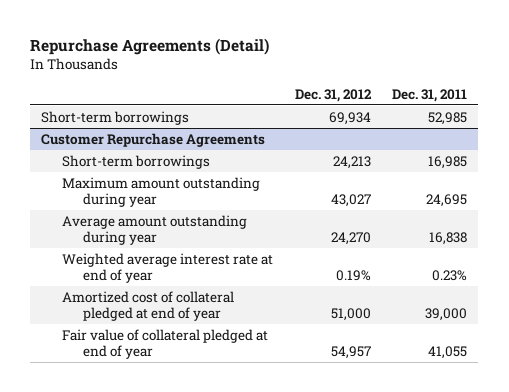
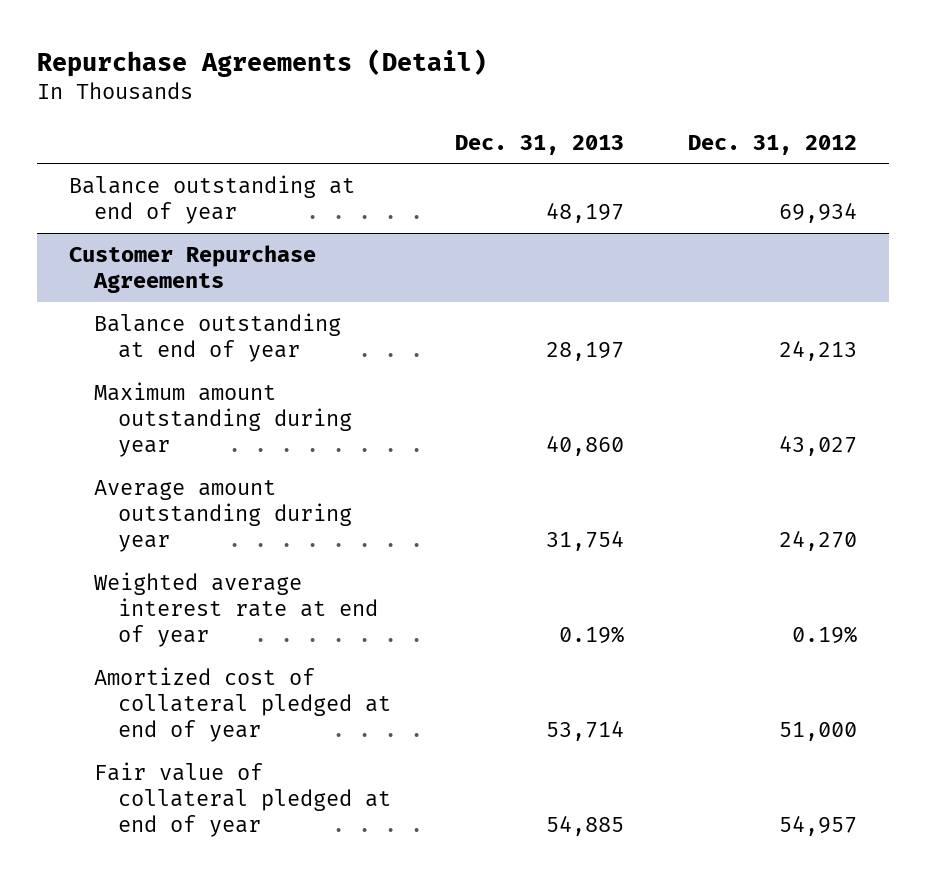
- | Dec. 31, 2012 | Dec. 31, 2011
+ | Dec. 31, 2013 | Dec. 31, 2012
- Short-term borrowings | 69,934 | 52,985
+ Balance outstanding at end of year | 48,197 | 69,934
@ Customer Repurchase Agreements
- Short-term borrowings | 24,213 | 16,985
+ Balance outstanding at end of year | 28,197 | 24,213

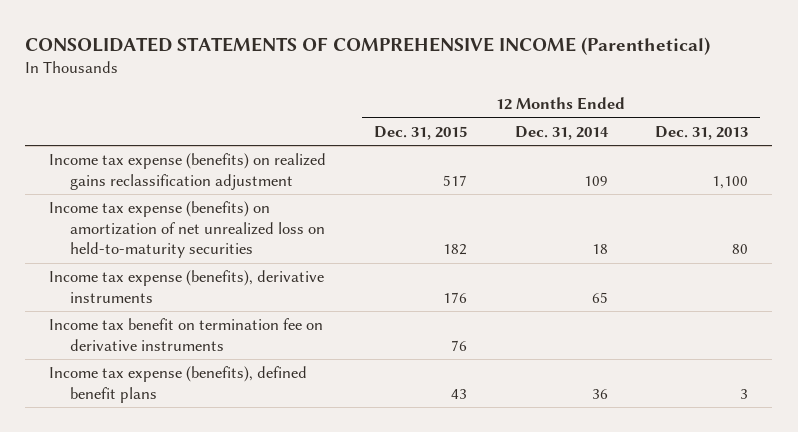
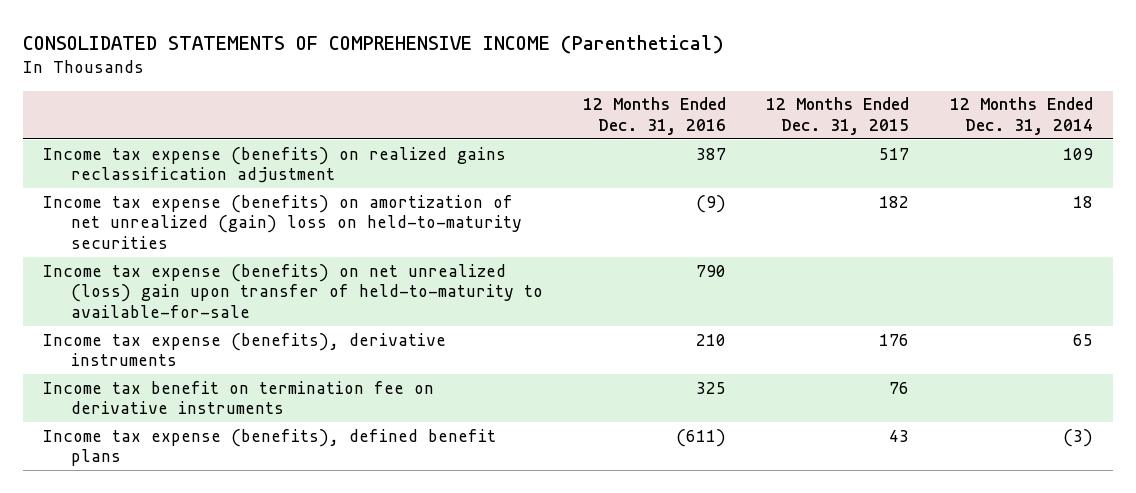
- | 12 Months Ended Dec. 31, 2015 | 12 Months Ended Dec. 31, 2014 | 12 Months Ended Dec. 31, 2013
+ | 12 Months Ended Dec. 31, 2016 | 12 Months Ended Dec. 31, 2015 | 12 Months Ended Dec. 31, 2014
- Income tax expense (benefits) on amortization of net unrealized loss on held-to-maturity securities | 182 | 18 | 80
+ Income tax expense (benefits) on amortization of net unrealized (gain) loss on held-to-maturity securities | (9) | 182 | 18
+ Income tax expense (benefits) on net unrealized (loss) gain upon transfer of held-to-maturity to available-for-sale | 790 | |
- Income tax expense (benefits), defined benefit plans | 43 | 36 | 3
+ Income tax expense (benefits), defined benefit plans | (611) | 43 | (3)

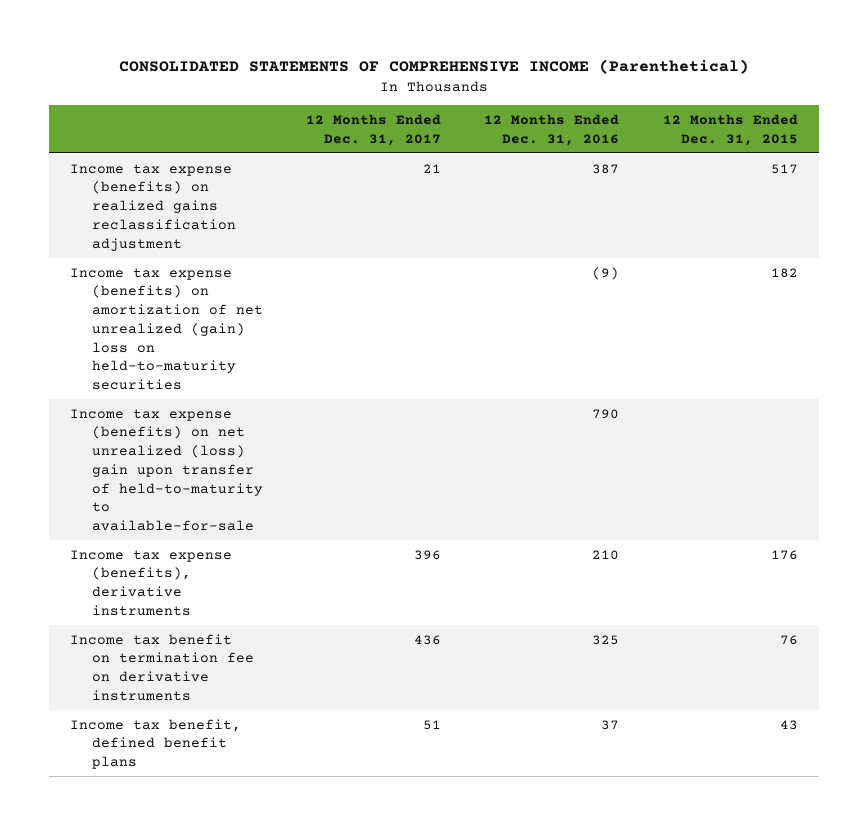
- | 12 Months Ended Dec. 31, 2016 | 12 Months Ended Dec. 31, 2015 | 12 Months Ended Dec. 31, 2014
+ | 12 Months Ended Dec. 31, 2017 | 12 Months Ended Dec. 31, 2016 | 12 Months Ended Dec. 31, 2015
- Income tax expense (benefits), defined benefit plans | (611) | 43 | (3)
+ Income tax benefit, defined benefit plans | 51 | 37 | 43

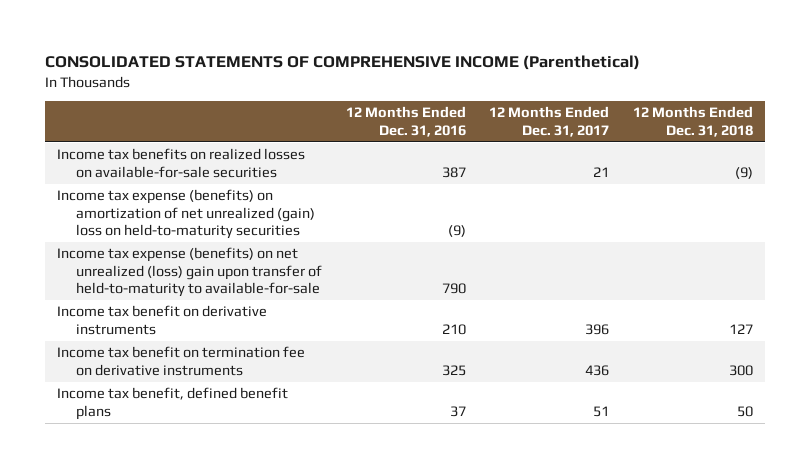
- | 12 Months Ended Dec. 31, 2017 | 12 Months Ended Dec. 31, 2016 | 12 Months Ended Dec. 31, 2015
+ | 12 Months Ended Dec. 31, 2016 | 12 Months Ended Dec. 31, 2017 | 12 Months Ended Dec. 31, 2018
- Income tax expense (benefits) on realized gains reclassification adjustment | 21 | 387 | 517
+ Income tax benefits on realized losses on available-for-sale securities | 387 | 21 | (9)
- Income tax expense (benefits), derivative instruments | 396 | 210 | 176
+ Income tax benefit on derivative instruments | 210 | 396 | 127

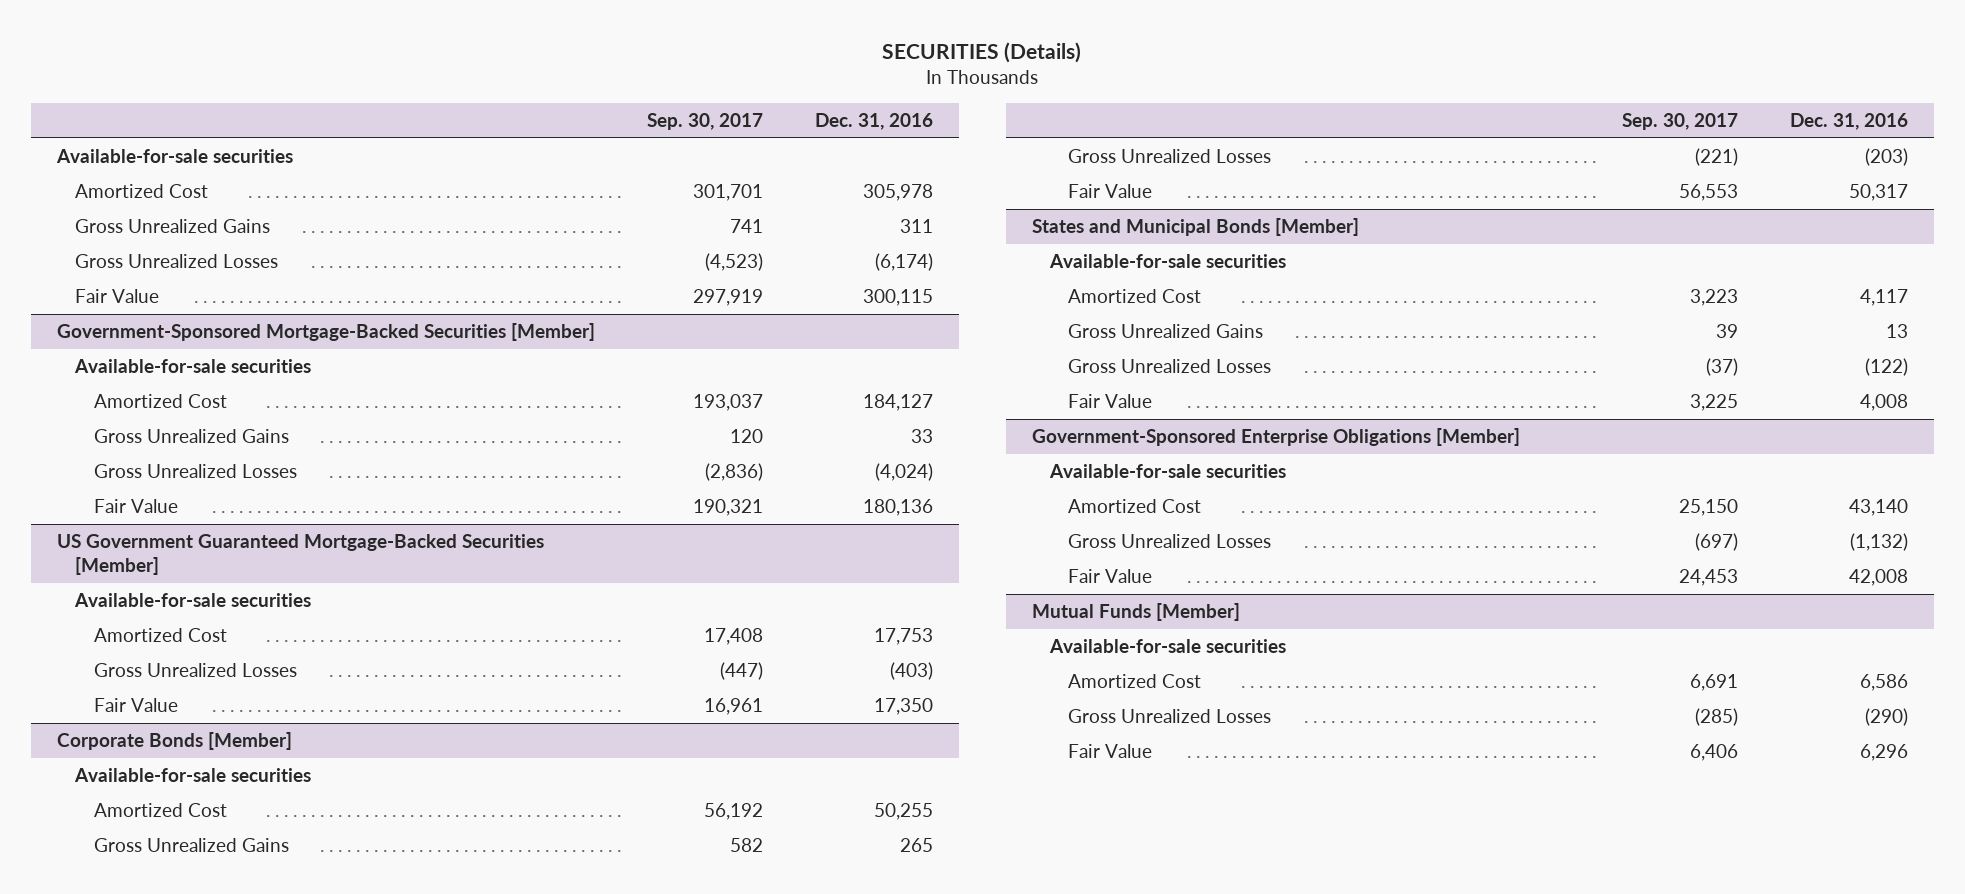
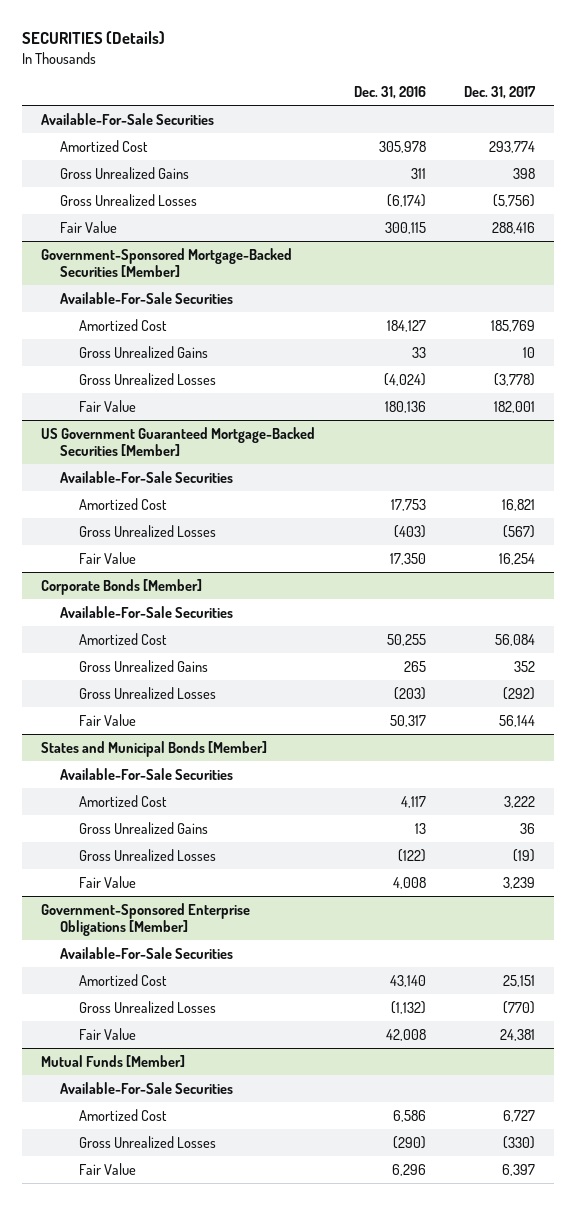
- | Sep. 30, 2017 | Dec. 31, 2016
+ | Dec. 31, 2016 | Dec. 31, 2017
- Available-for-sale securities
+ Available-For-Sale Securities
@ Government-Sponsored Mortgage-Backed Securities [Member]
- Available-for-sale securities
+ Available-For-Sale Securities
@ US Government Guaranteed Mortgage-Backed Securities [Member]
- Available-for-sale securities
+ Available-For-Sale Securities
@ Corporate Bonds [Member]
- Available-for-sale securities
+ Available-For-Sale Securities
@ States and Municipal Bonds [Member]
- Available-for-sale securities
+ Available-For-Sale Securities
@ Government-Sponsored Enterprise Obligations [Member]
- Available-for-sale securities
+ Available-For-Sale Securities
@ Mutual Funds [Member]
- Available-for-sale securities
+ Available-For-Sale Securities

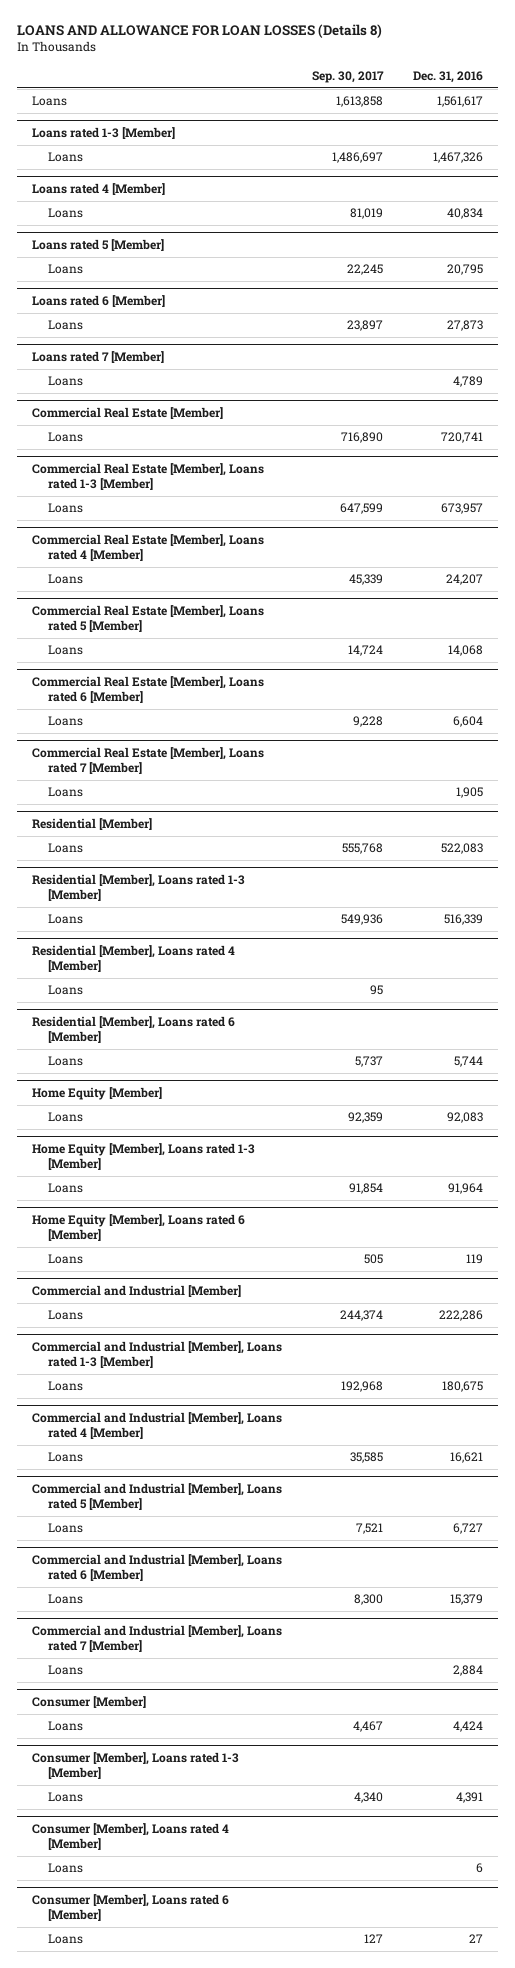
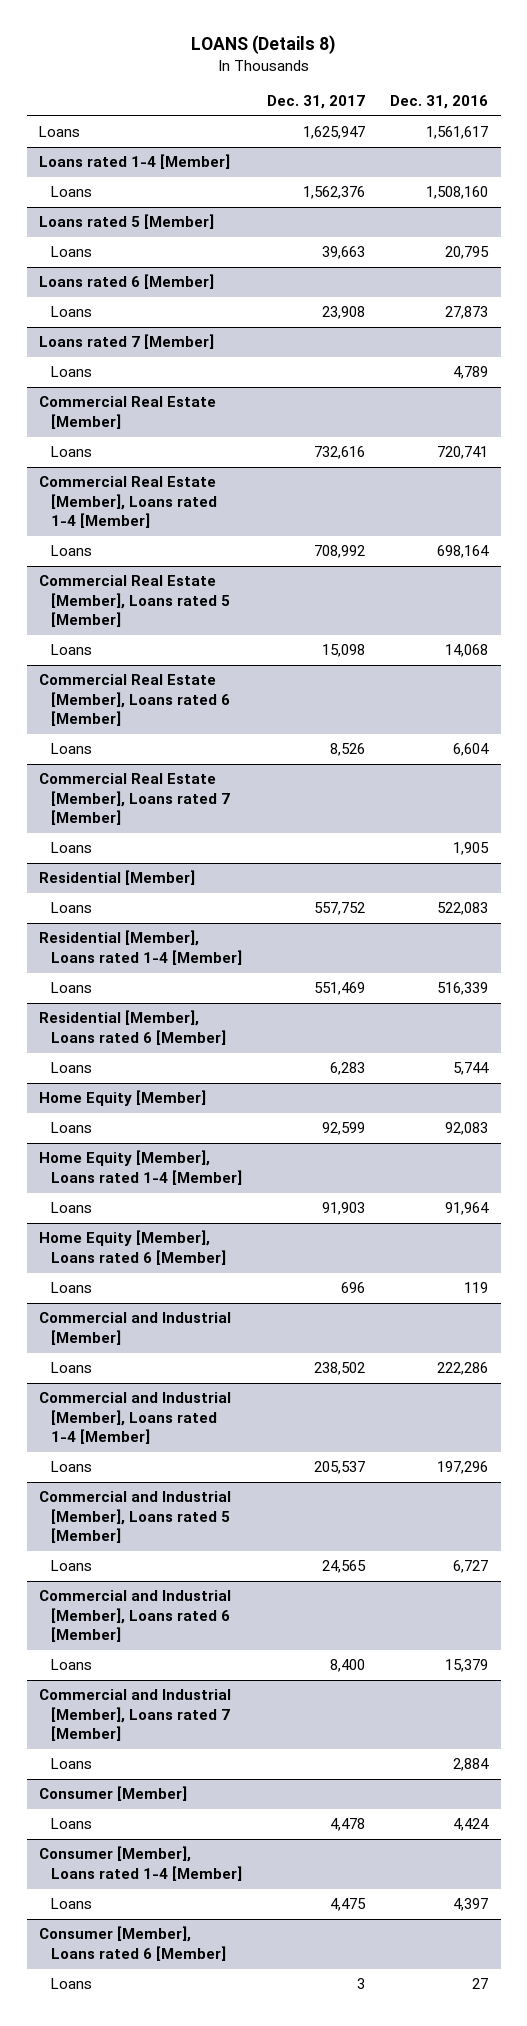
- LOANS AND ALLOWANCE FOR LOAN LOSSES (Details 8)
+ LOANS (Details 8)
- | Sep. 30, 2017 | Dec. 31, 2016
+ | Dec. 31, 2017 | Dec. 31, 2016
- Loans rated 1-3 [Member]
- Loans | 1,486,697 | 1,467,326
- Loans rated 4 [Member]
- Loans | 81,019 | 40,834
+ Loans rated 1-4 [Member]
+ Loans | 1,562,376 | 1,508,160
- Commercial Real Estate [Member], Loans rated 1-3 [Member]
- Loans | 647,599 | 673,957
- Commercial Real Estate [Member], Loans rated 4 [Member]
- Loans | 45,339 | 24,207
+ Commercial Real Estate [Member], Loans rated 1-4 [Member]
+ Loans | 708,992 | 698,164
- Residential [Member], Loans rated 1-3 [Member]
+ Residential [Member], Loans rated 1-4 [Member]
- Residential [Member], Loans rated 4 [Member]
- Loans | 95 |
- Home Equity [Member], Loans rated 1-3 [Member]
+ Home Equity [Member], Loans rated 1-4 [Member]
- Commercial and Industrial [Member], Loans rated 1-3 [Member]
- Loans | 192,968 | 180,675
- Commercial and Industrial [Member], Loans rated 4 [Member]
- Loans | 35,585 | 16,621
+ Commercial and Industrial [Member], Loans rated 1-4 [Member]
+ Loans | 205,537 | 197,296
- Consumer [Member], Loans rated 1-3 [Member]
- Loans | 4,340 | 4,391
- Consumer [Member], Loans rated 4 [Member]
- Loans | | 6
+ Consumer [Member], Loans rated 1-4 [Member]
+ Loans | 4,475 | 4,397

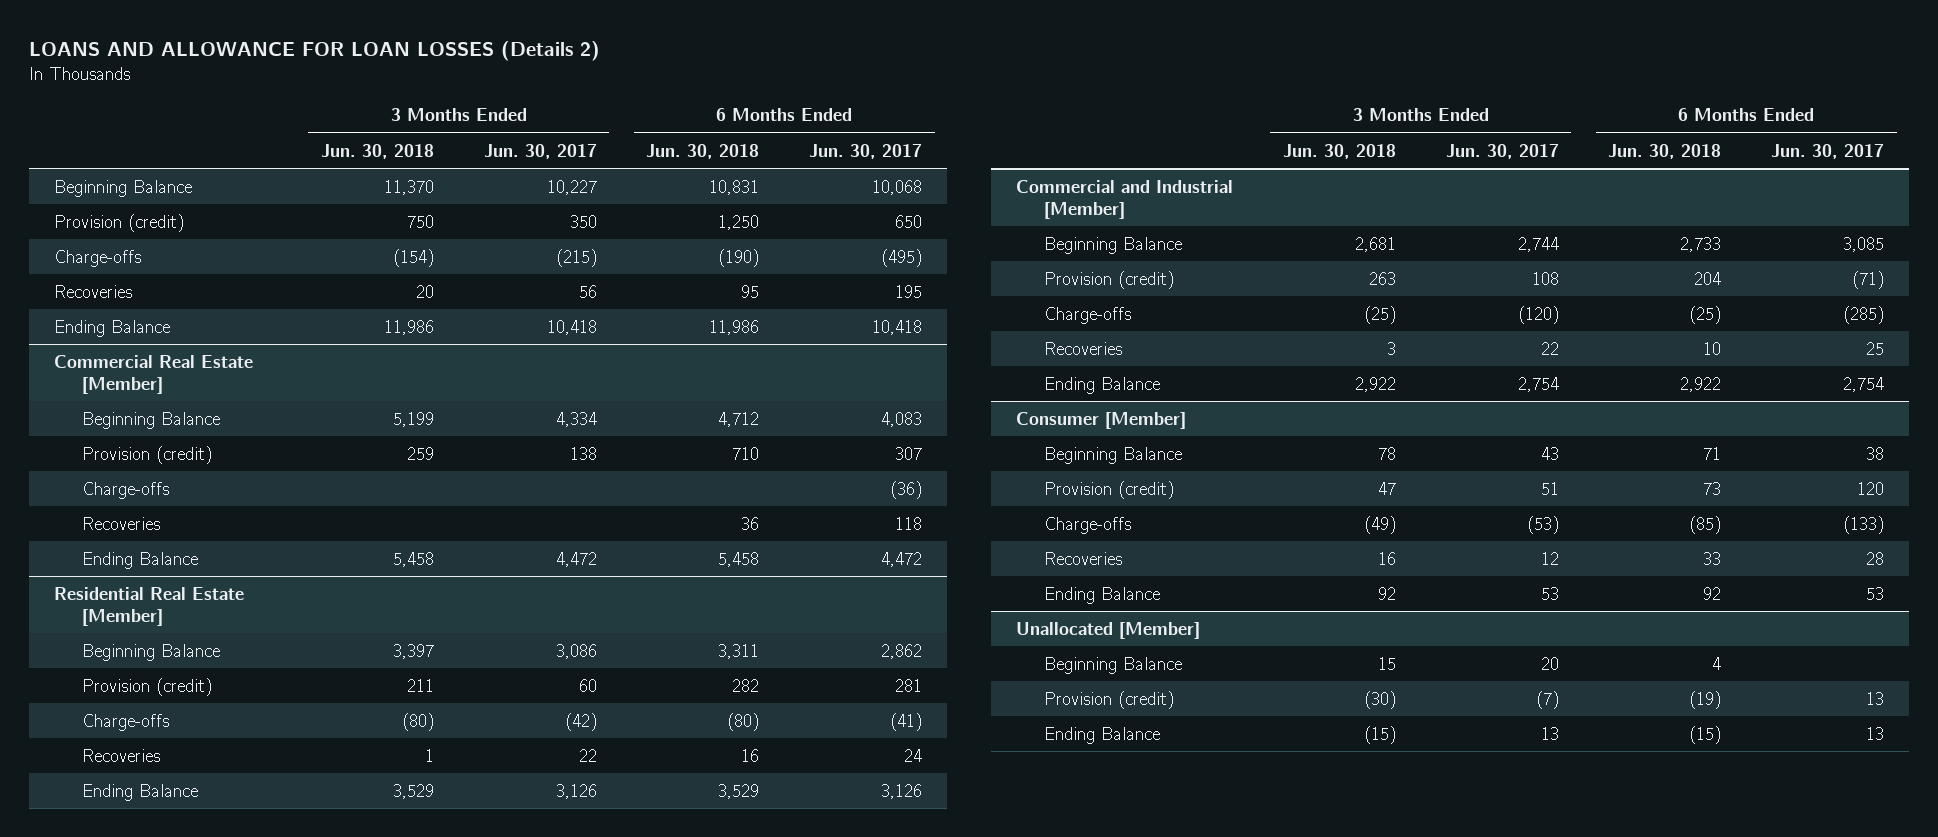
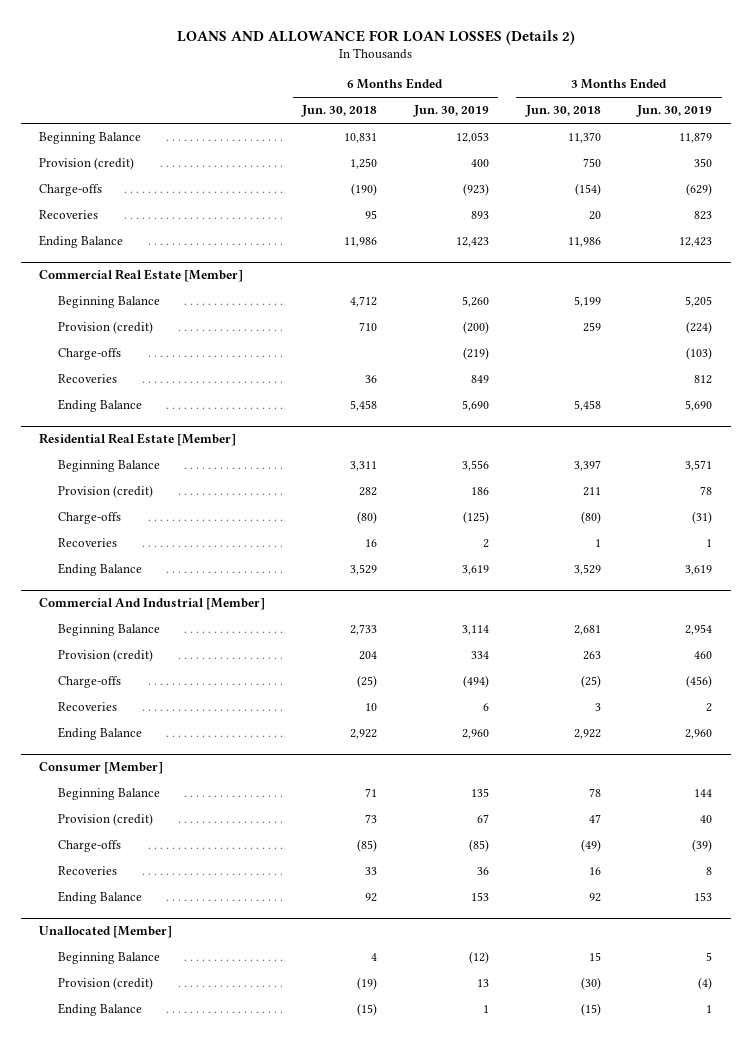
- | 3 Months Ended Jun. 30, 2018 | 3 Months Ended Jun. 30, 2017 | 6 Months Ended Jun. 30, 2018 | 6 Months Ended Jun. 30, 2017
+ | 6 Months Ended Jun. 30, 2018 | 6 Months Ended Jun. 30, 2019 | 3 Months Ended Jun. 30, 2018 | 3 Months Ended Jun. 30, 2019
- Commercial and Industrial [Member]
+ Commercial And Industrial [Member]

